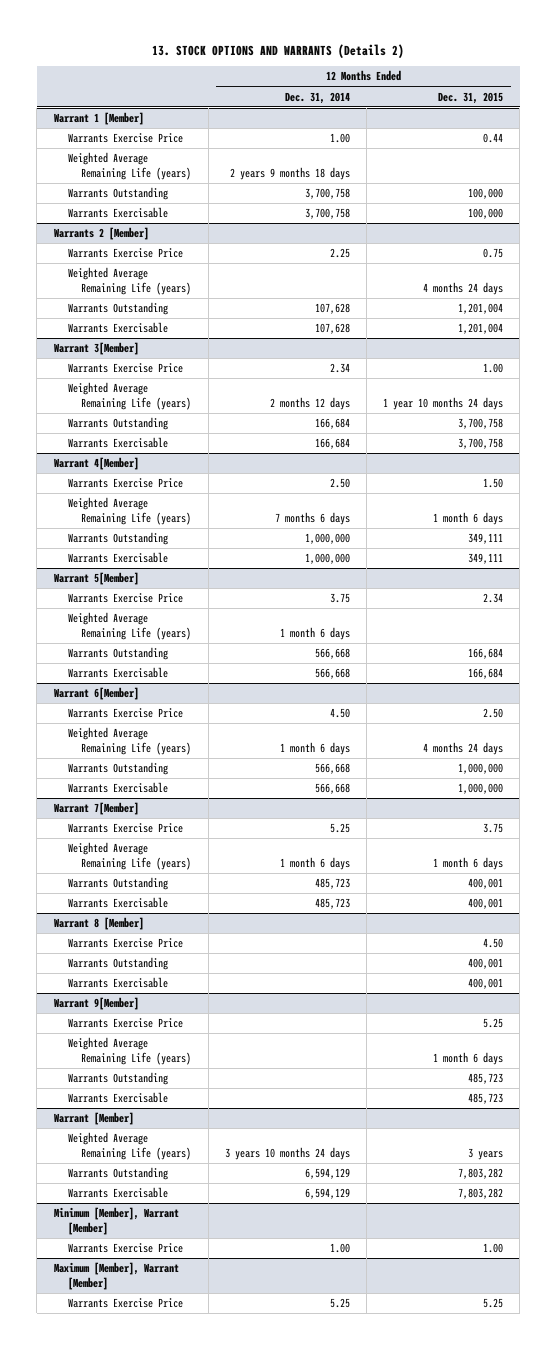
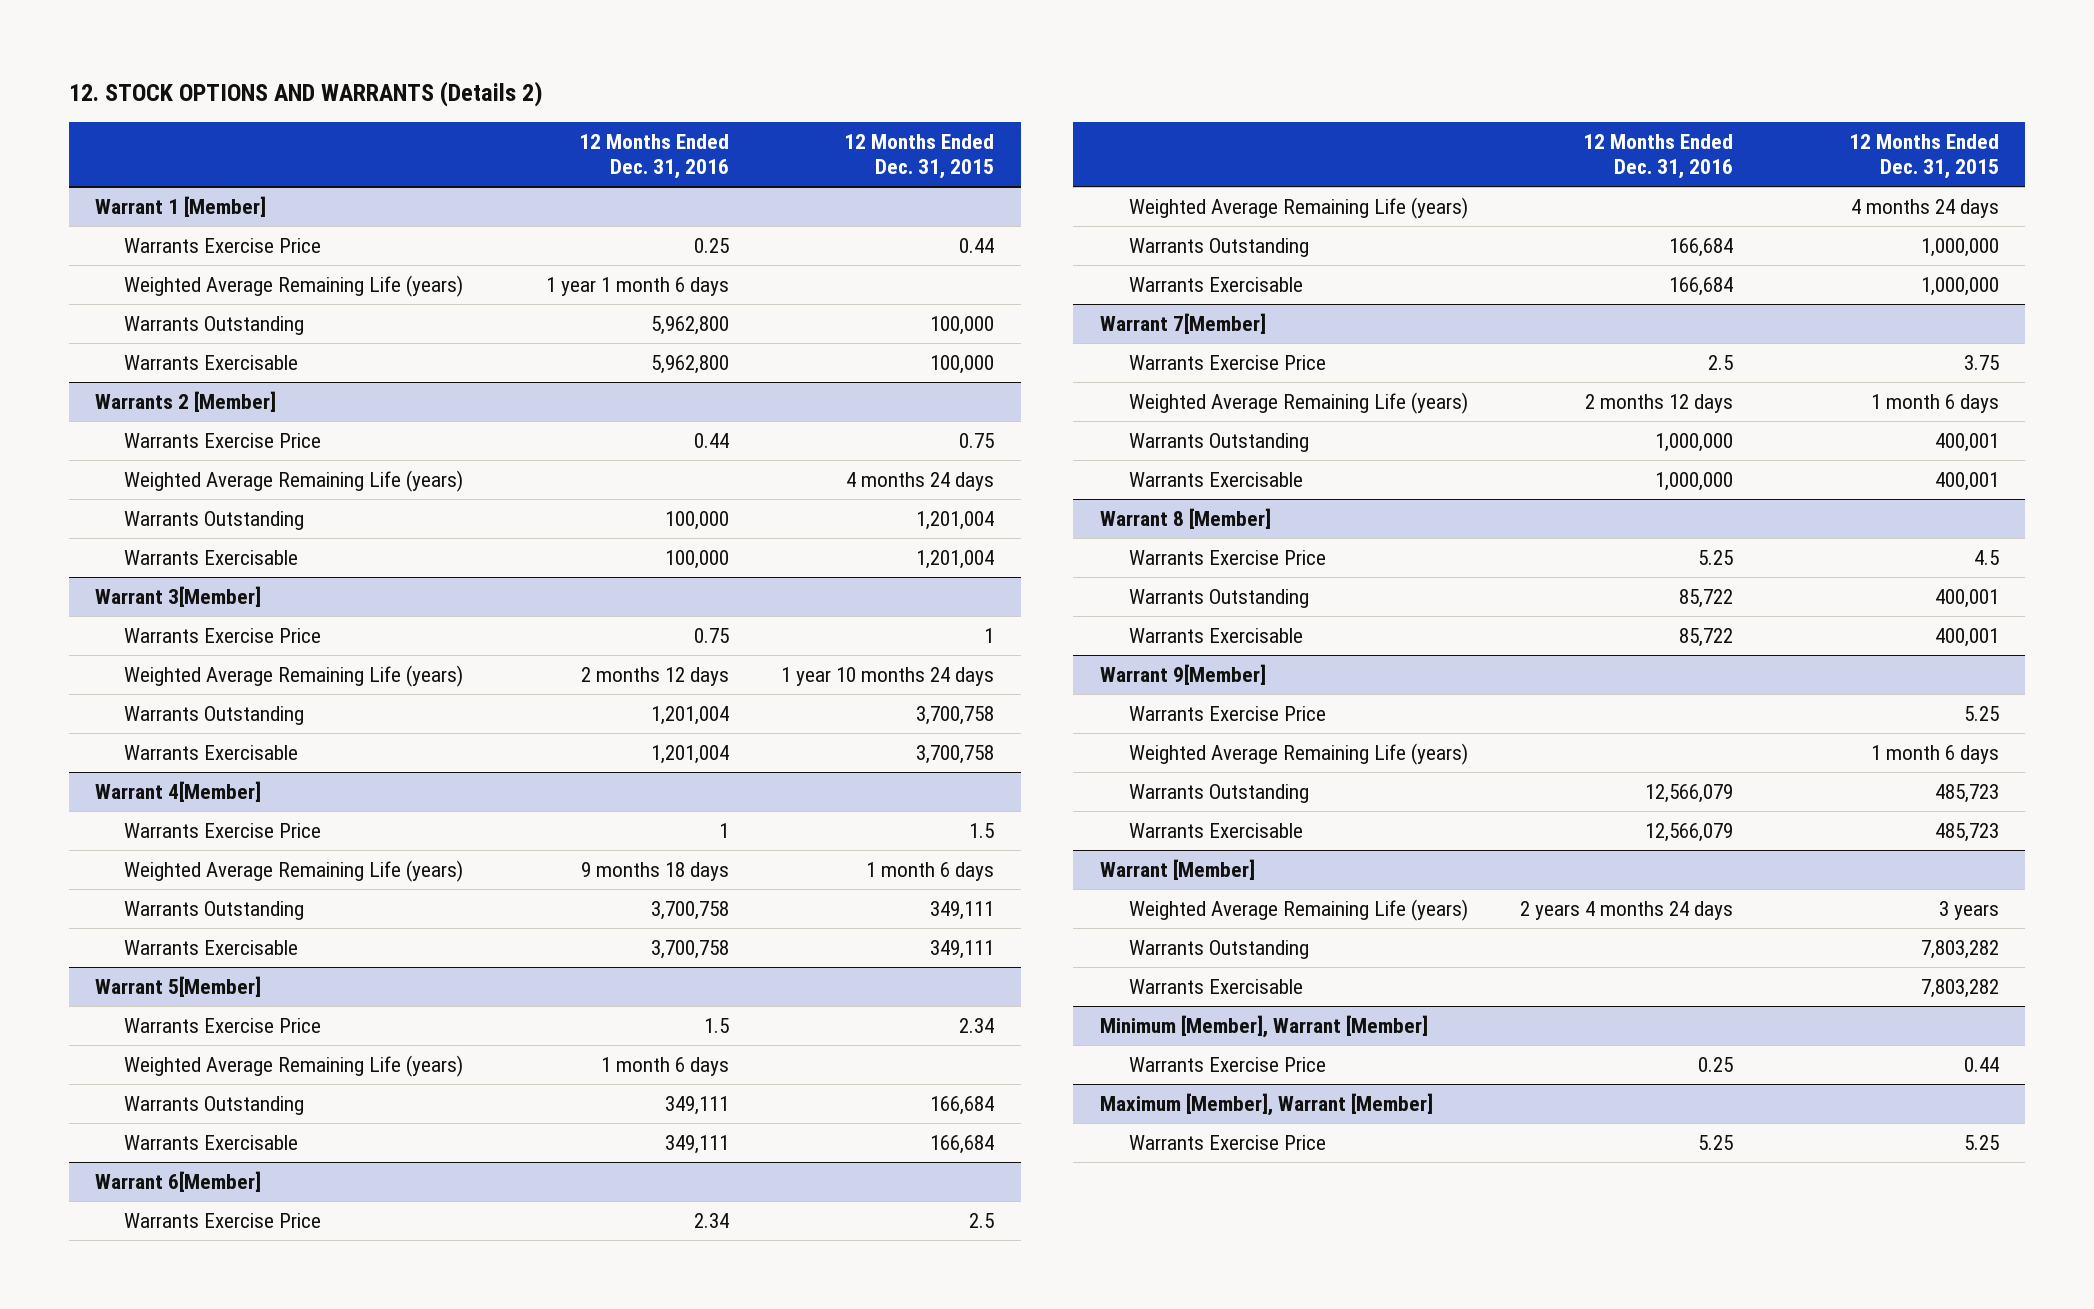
- 13. STOCK OPTIONS AND WARRANTS (Details 2)
+ 12. STOCK OPTIONS AND WARRANTS (Details 2)
- | 12 Months Ended Dec. 31, 2014 | 12 Months Ended Dec. 31, 2015
+ | 12 Months Ended Dec. 31, 2016 | 12 Months Ended Dec. 31, 2015
@ Warrant 3[Member]
- Warrants Exercise Price | 2.34 | 1.00
+ Warrants Exercise Price | 0.75 | 1
@ Warrant 4[Member]
- Warrants Exercise Price | 2.50 | 1.50
+ Warrants Exercise Price | 1 | 1.5
@ Warrant 6[Member]
- Warrants Exercise Price | 4.50 | 2.50
+ Warrants Exercise Price | 2.34 | 2.5
@ Warrant 8 [Member]
- Warrants Exercise Price | | 4.50
+ Warrants Exercise Price | 5.25 | 4.5
@ Minimum [Member], Warrant [Member]
- Warrants Exercise Price | 1.00 | 1.00
+ Warrants Exercise Price | 0.25 | 0.44

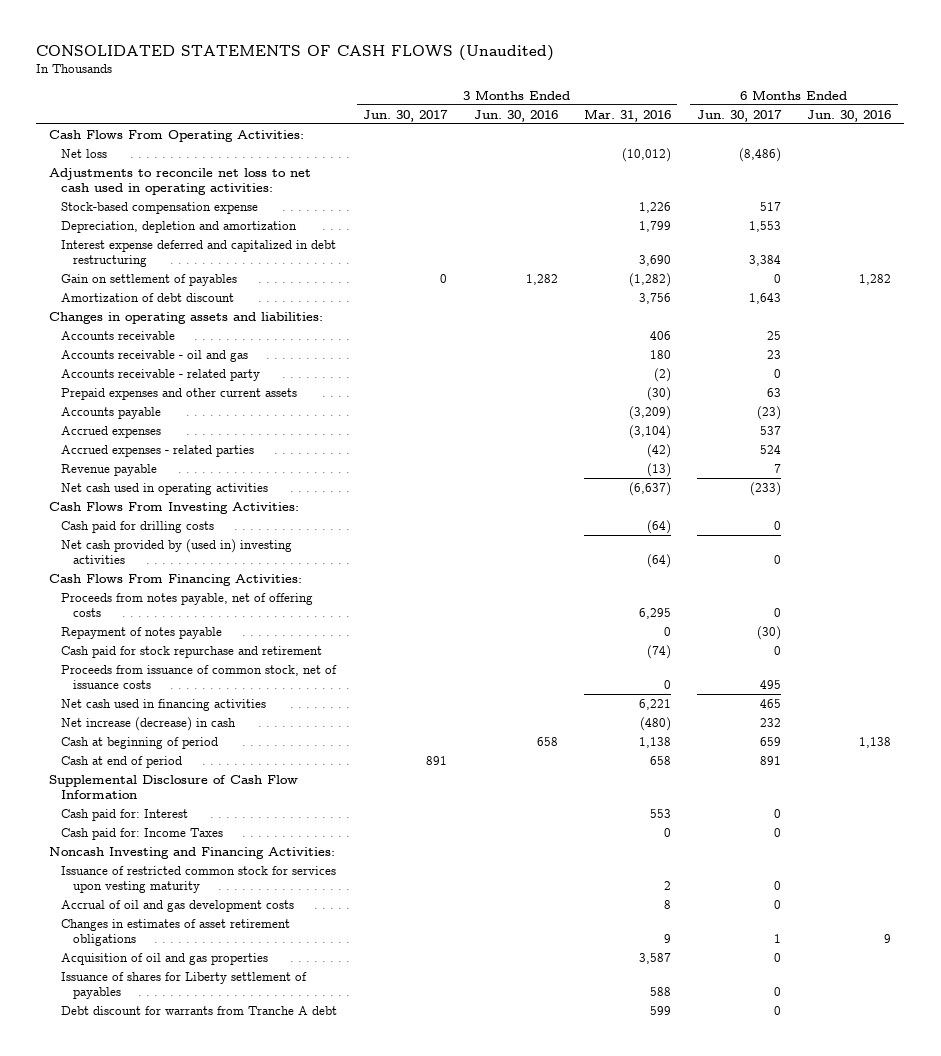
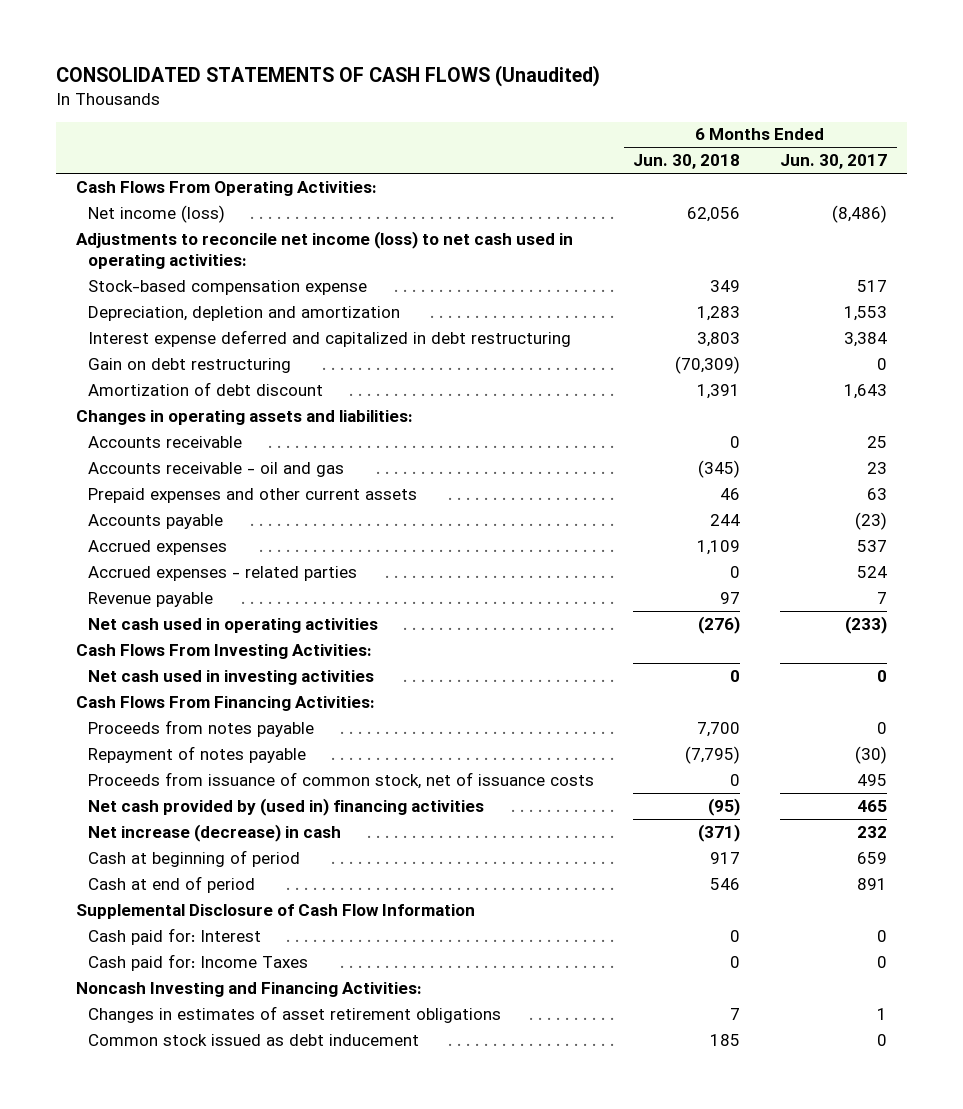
- | 3 Months Ended Jun. 30, 2017 | 3 Months Ended Jun. 30, 2016 | 3 Months Ended Mar. 31, 2016 | 6 Months Ended Jun. 30, 2017 | 6 Months Ended Jun. 30, 2016
+ | 6 Months Ended Jun. 30, 2018 | 6 Months Ended Jun. 30, 2017
- Net loss | | | (10,012) | (8,486) |
- Adjustments to reconcile net loss to net cash used in operating activities:
+ Net income (loss) | 62,056 | (8,486)
+ Adjustments to reconcile net income (loss) to net cash used in operating activities:
- Gain on settlement of payables | 0 | 1,282 | (1,282) | 0 | 1,282
+ Gain on debt restructuring | (70,309) | 0
- Accounts receivable - related party | | | (2) | 0 |
- Cash paid for drilling costs | | | (64) | 0 |
- Net cash provided by (used in) investing activities | | | (64) | 0 |
+ Net cash used in investing activities | 0 | 0
- Proceeds from notes payable, net of offering costs | | | 6,295 | 0 |
+ Proceeds from notes payable | 7,700 | 0
- Cash paid for stock repurchase and retirement | | | (74) | 0 |
- Net cash used in financing activities | | | 6,221 | 465 |
+ Net cash provided by (used in) financing activities | (95) | 465
- Issuance of restricted common stock for services upon vesting maturity | | | 2 | 0 |
- Accrual of oil and gas development costs | | | 8 | 0 |
- Acquisition of oil and gas properties | | | 3,587 | 0 |
- Issuance of shares for Liberty settlement of payables | | | 588 | 0 |
- Debt discount for warrants from Tranche A debt | | | 599 | 0 |
+ Common stock issued as debt inducement | 185 | 0

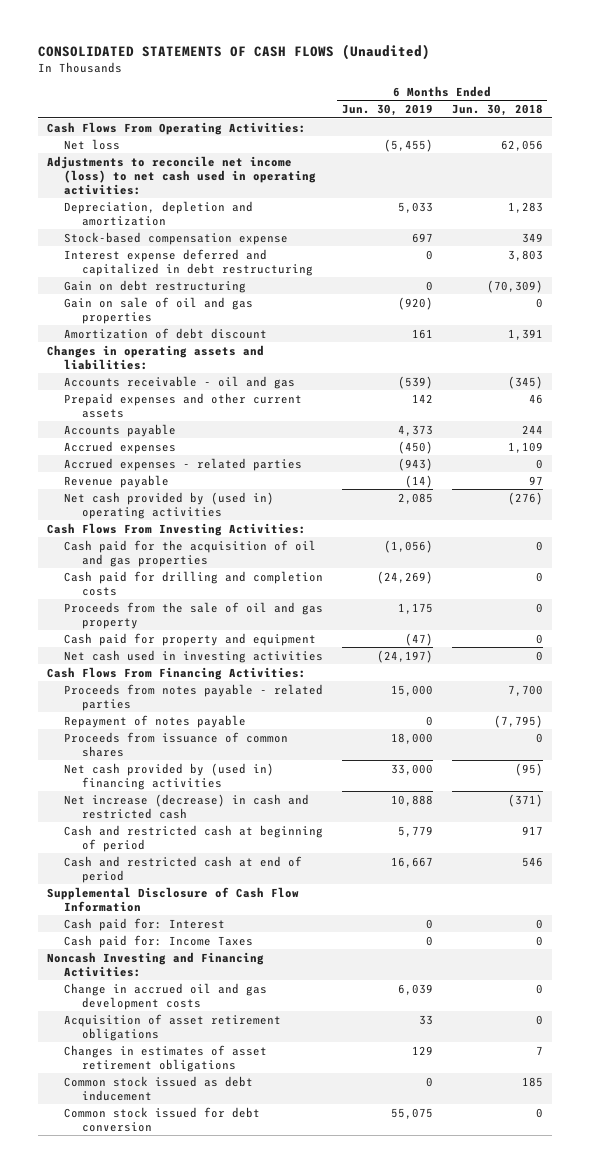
- | 6 Months Ended Jun. 30, 2018 | 6 Months Ended Jun. 30, 2017
+ | 6 Months Ended Jun. 30, 2019 | 6 Months Ended Jun. 30, 2018
- Net income (loss) | 62,056 | (8,486)
+ Net loss | (5,455) | 62,056
moved down: Stock-based compensation expense | 697 | 349
+ Gain on sale of oil and gas properties | (920) | 0
- Accounts receivable | 0 | 25
- Net cash used in operating activities | (276) | (233)
+ Net cash provided by (used in) operating activities | 2,085 | (276)
+ Cash paid for the acquisition of oil and gas properties | (1,056) | 0
+ Cash paid for drilling and completion costs | (24,269) | 0
+ Proceeds from the sale of oil and gas property | 1,175 | 0
+ Cash paid for property and equipment | (47) | 0
- Proceeds from notes payable | 7,700 | 0
+ Proceeds from notes payable - related parties | 15,000 | 7,700
- Proceeds from issuance of common stock, net of issuance costs | 0 | 495
+ Proceeds from issuance of common shares | 18,000 | 0
- Net increase (decrease) in cash | (371) | 232
- Cash at beginning of period | 917 | 659
- Cash at end of period | 546 | 891
+ Net increase (decrease) in cash and restricted cash | 10,888 | (371)
+ Cash and restricted cash at beginning of period | 5,779 | 917
+ Cash and restricted cash at end of period | 16,667 | 546
+ Change in accrued oil and gas development costs | 6,039 | 0
+ Acquisition of asset retirement obligations | 33 | 0
+ Common stock issued for debt conversion | 55,075 | 0

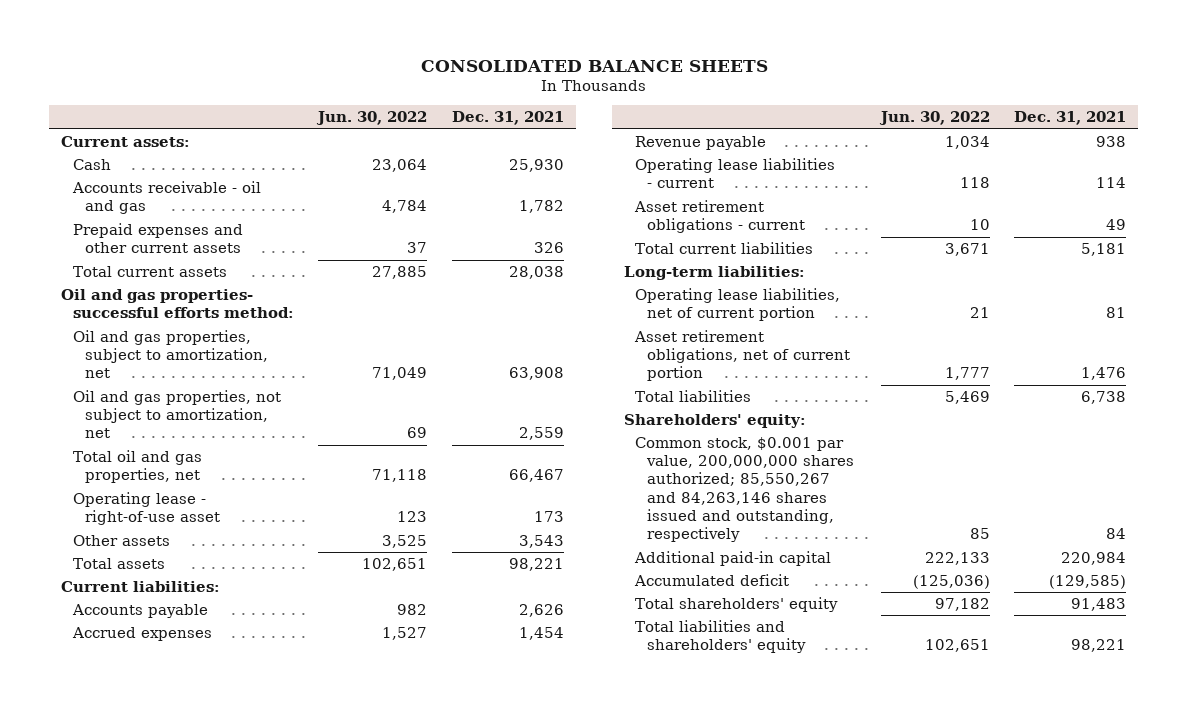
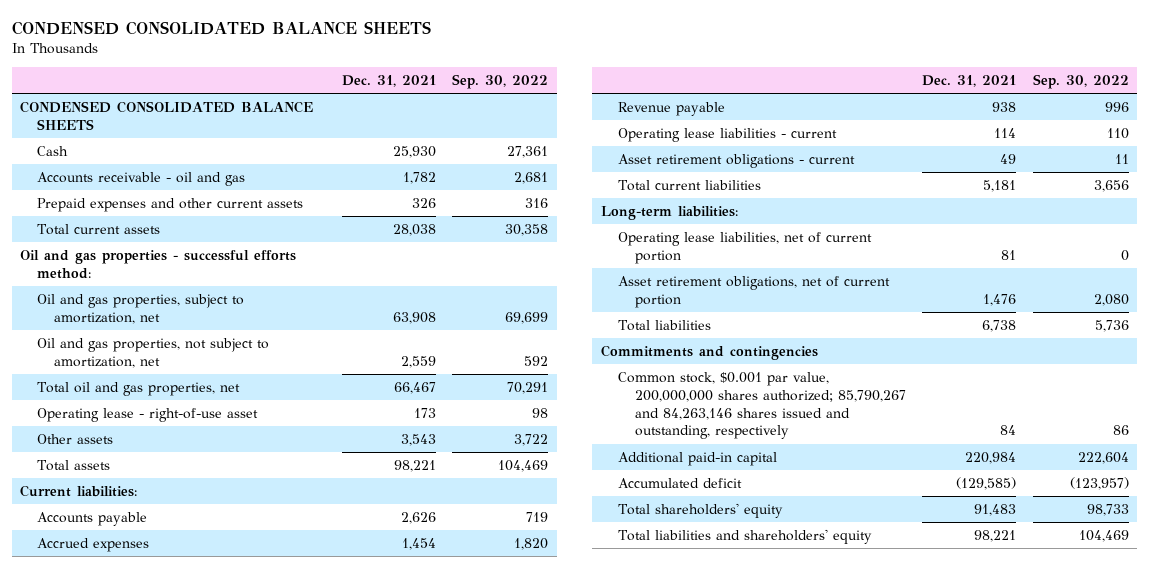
- CONSOLIDATED BALANCE SHEETS
+ CONDENSED CONSOLIDATED BALANCE SHEETS
- | Jun. 30, 2022 | Dec. 31, 2021
+ | Dec. 31, 2021 | Sep. 30, 2022
- Current assets:
+ CONDENSED CONSOLIDATED BALANCE SHEETS
- Oil and gas properties- successful efforts method:
+ Oil and gas properties - successful efforts method:
- Shareholders' equity:
- Common stock, $0.001 par value, 200,000,000 shares authorized; 85,550,267 and 84,263,146 shares issued and outstanding, respectively | 85 | 84
+ Commitments and contingencies
+ Common stock, $0.001 par value, 200,000,000 shares authorized; 85,790,267 and 84,263,146 shares issued and outstanding, respectively | 84 | 86

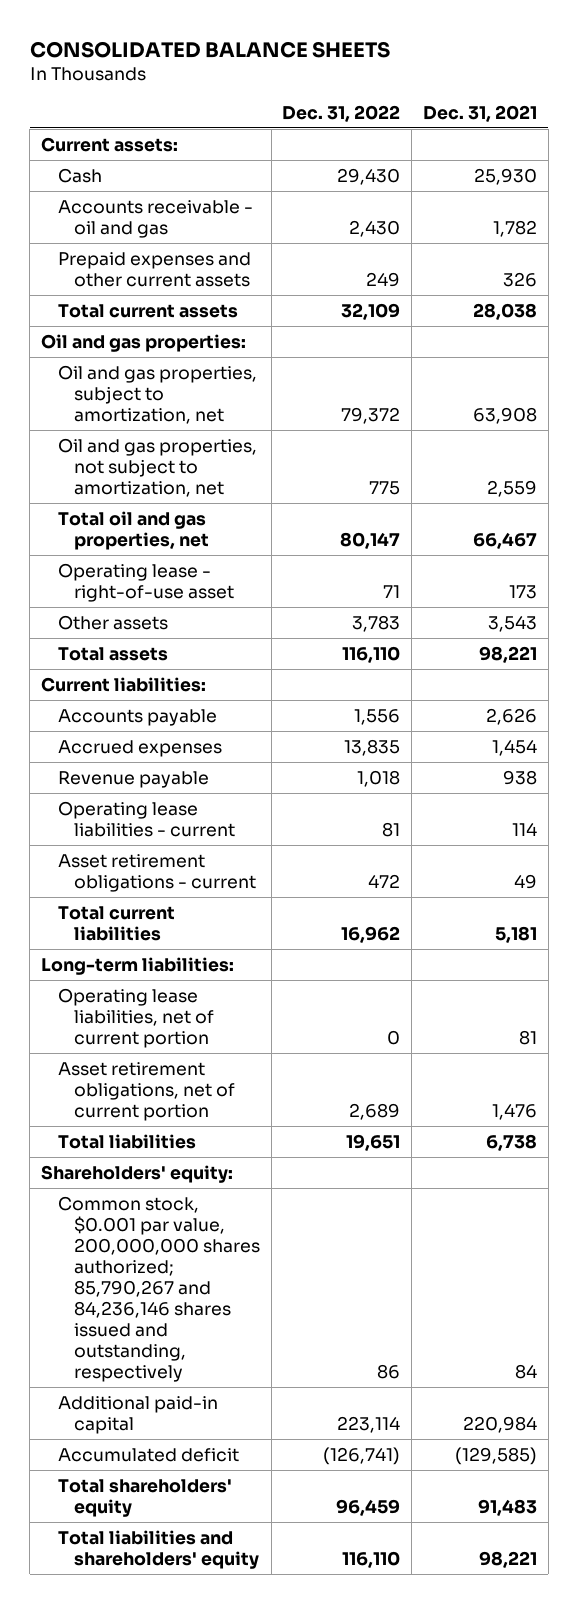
- CONDENSED CONSOLIDATED BALANCE SHEETS
+ CONSOLIDATED BALANCE SHEETS
- | Dec. 31, 2021 | Sep. 30, 2022
+ | Dec. 31, 2022 | Dec. 31, 2021
- CONDENSED CONSOLIDATED BALANCE SHEETS
+ Current assets:
- Oil and gas properties - successful efforts method:
+ Oil and gas properties:
- Commitments and contingencies
- Common stock, $0.001 par value, 200,000,000 shares authorized; 85,790,267 and 84,263,146 shares issued and outstanding, respectively | 84 | 86
+ Shareholders' equity:
+ Common stock, $0.001 par value, 200,000,000 shares authorized; 85,790,267 and 84,236,146 shares issued and outstanding, respectively | 86 | 84

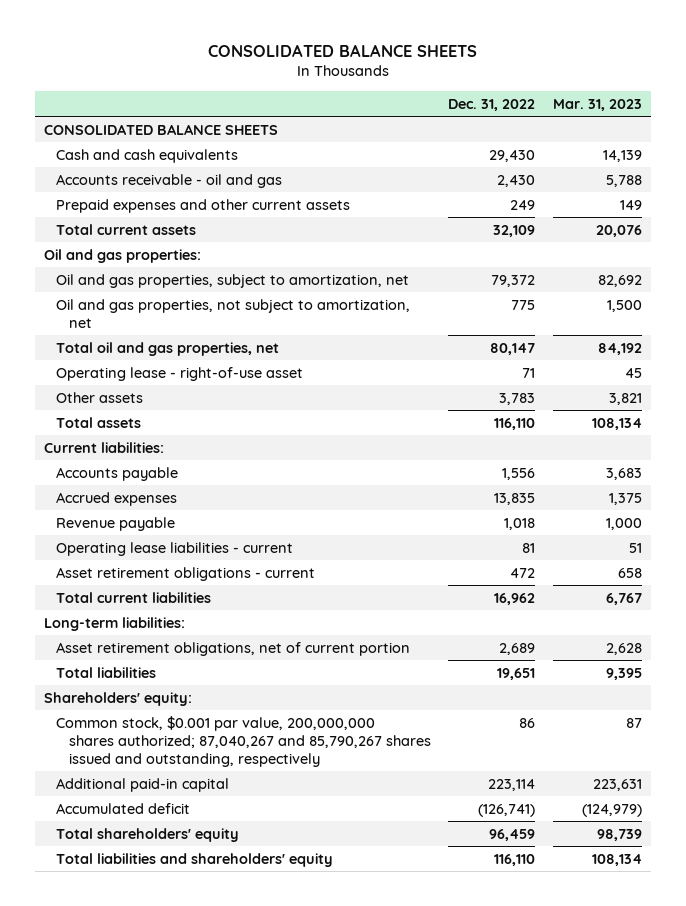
- | Dec. 31, 2022 | Dec. 31, 2021
+ | Dec. 31, 2022 | Mar. 31, 2023
- Current assets:
- Cash | 29,430 | 25,930
+ CONSOLIDATED BALANCE SHEETS
+ Cash and cash equivalents | 29,430 | 14,139
- Operating lease liabilities, net of current portion | 0 | 81
- Common stock, $0.001 par value, 200,000,000 shares authorized; 85,790,267 and 84,236,146 shares issued and outstanding, respectively | 86 | 84
+ Common stock, $0.001 par value, 200,000,000 shares authorized; 87,040,267 and 85,790,267 shares issued and outstanding, respectively | 86 | 87

